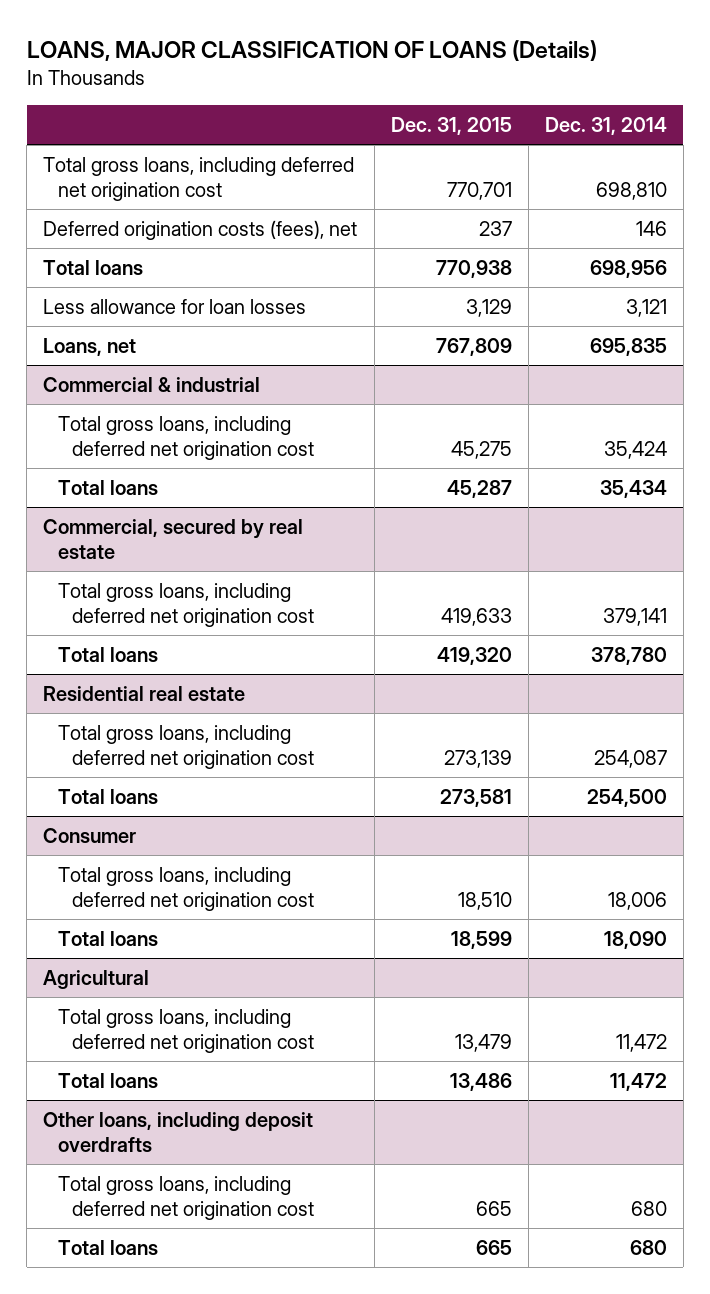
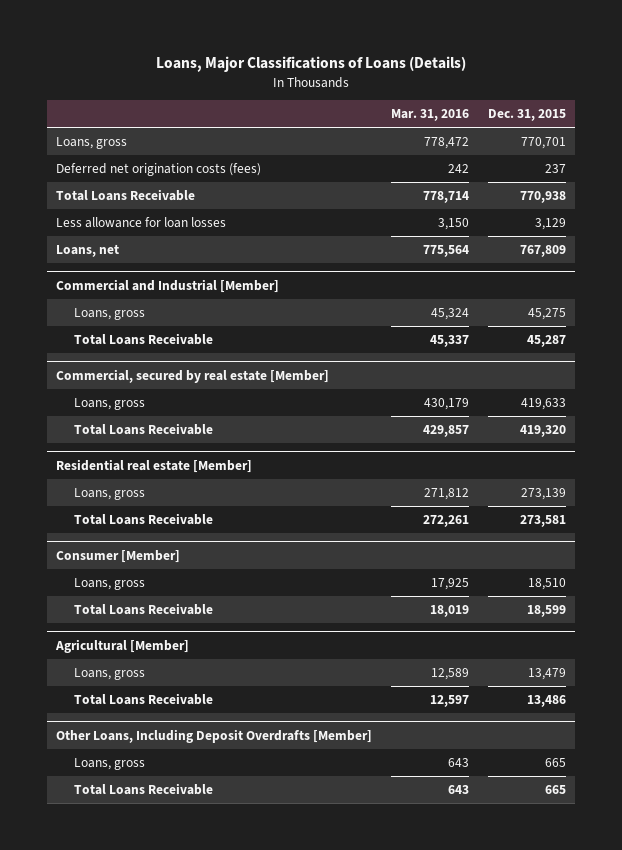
- LOANS, MAJOR CLASSIFICATION OF LOANS (Details)
+ Loans, Major Classifications of Loans (Details)
- | Dec. 31, 2015 | Dec. 31, 2014
+ | Mar. 31, 2016 | Dec. 31, 2015
- Total gross loans, including deferred net origination cost | 770,701 | 698,810
- Deferred origination costs (fees), net | 237 | 146
- Total loans | 770,938 | 698,956
+ Loans, gross | 778,472 | 770,701
+ Deferred net origination costs (fees) | 242 | 237
+ Total Loans Receivable | 778,714 | 770,938
- Commercial & industrial
- Total gross loans, including deferred net origination cost | 45,275 | 35,424
- Total loans | 45,287 | 35,434
- Commercial, secured by real estate
- Total gross loans, including deferred net origination cost | 419,633 | 379,141
- Total loans | 419,320 | 378,780
- Residential real estate
- Total gross loans, including deferred net origination cost | 273,139 | 254,087
- Total loans | 273,581 | 254,500
- Consumer
- Total gross loans, including deferred net origination cost | 18,510 | 18,006
- Total loans | 18,599 | 18,090
- Agricultural
- Total gross loans, including deferred net origination cost | 13,479 | 11,472
- Total loans | 13,486 | 11,472
- Other loans, including deposit overdrafts
- Total gross loans, including deferred net origination cost | 665 | 680
- Total loans | 665 | 680
+ Commercial and Industrial [Member]
+ Loans, gross | 45,324 | 45,275
+ Total Loans Receivable | 45,337 | 45,287
+ Commercial, secured by real estate [Member]
+ Loans, gross | 430,179 | 419,633
+ Total Loans Receivable | 429,857 | 419,320
+ Residential real estate [Member]
+ Loans, gross | 271,812 | 273,139
+ Total Loans Receivable | 272,261 | 273,581
+ Consumer [Member]
+ Loans, gross | 17,925 | 18,510
+ Total Loans Receivable | 18,019 | 18,599
+ Agricultural [Member]
+ Loans, gross | 12,589 | 13,479
+ Total Loans Receivable | 12,597 | 13,486
+ Other Loans, Including Deposit Overdrafts [Member]
+ Loans, gross | 643 | 665
+ Total Loans Receivable | 643 | 665

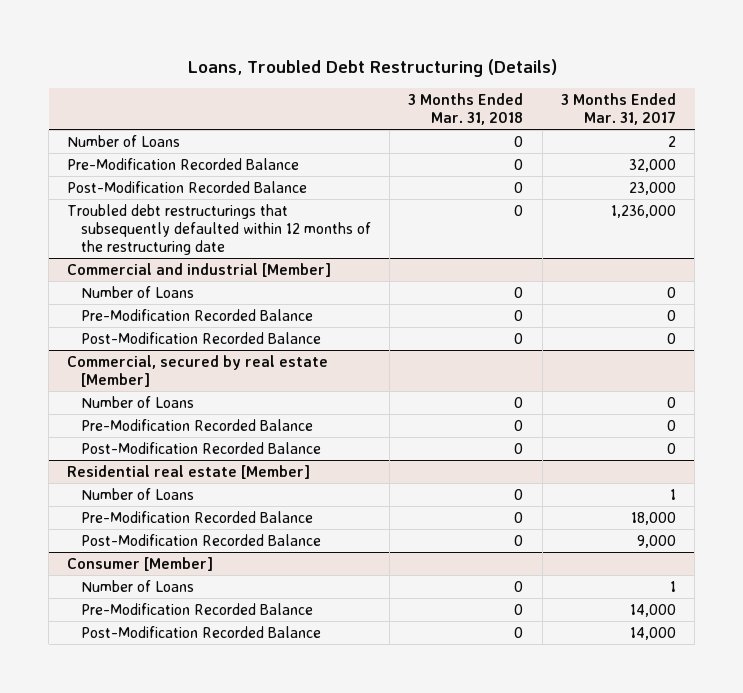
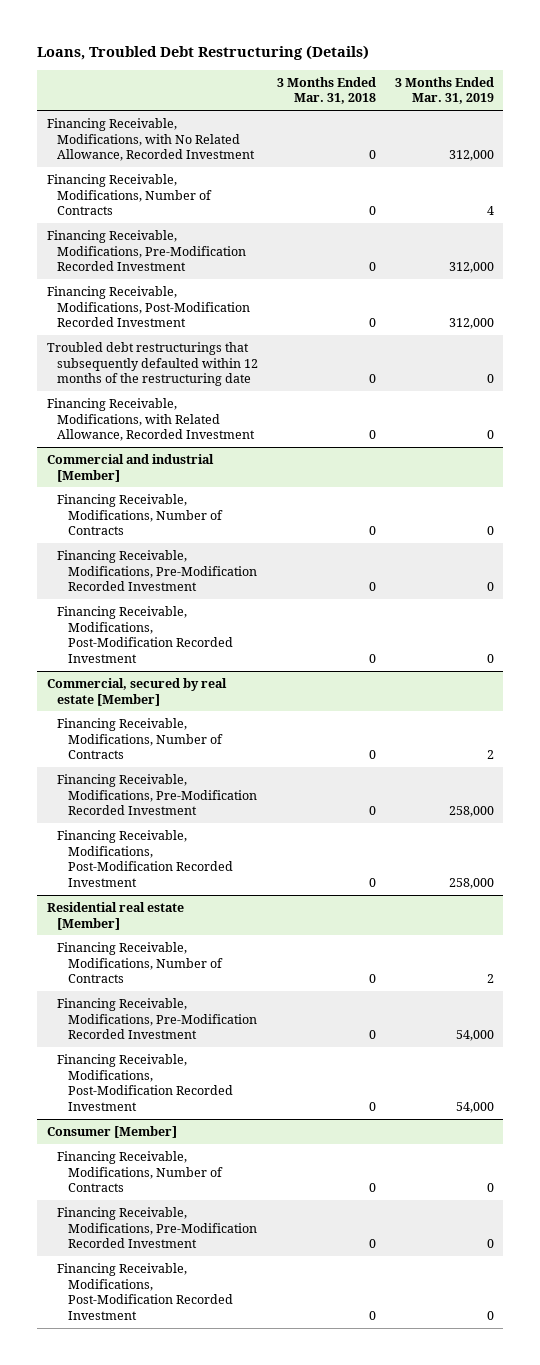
- | 3 Months Ended Mar. 31, 2018 | 3 Months Ended Mar. 31, 2017
+ | 3 Months Ended Mar. 31, 2018 | 3 Months Ended Mar. 31, 2019
- Number of Loans | 0 | 2
- Pre-Modification Recorded Balance | 0 | 32,000
- Post-Modification Recorded Balance | 0 | 23,000
+ Financing Receivable, Modifications, with No Related Allowance, Recorded Investment | 0 | 312,000
+ Financing Receivable, Modifications, Number of Contracts | 0 | 4
+ Financing Receivable, Modifications, Pre-Modification Recorded Investment | 0 | 312,000
+ Financing Receivable, Modifications, Post-Modification Recorded Investment | 0 | 312,000
+ Financing Receivable, Modifications, with Related Allowance, Recorded Investment | 0 | 0
@ Commercial and industrial [Member]
- Number of Loans | 0 | 0
- Pre-Modification Recorded Balance | 0 | 0
- Post-Modification Recorded Balance | 0 | 0
+ Financing Receivable, Modifications, Number of Contracts | 0 | 0
+ Financing Receivable, Modifications, Pre-Modification Recorded Investment | 0 | 0
+ Financing Receivable, Modifications, Post-Modification Recorded Investment | 0 | 0
@ Commercial, secured by real estate [Member]
- Number of Loans | 0 | 0
- Pre-Modification Recorded Balance | 0 | 0
- Post-Modification Recorded Balance | 0 | 0
+ Financing Receivable, Modifications, Number of Contracts | 0 | 2
+ Financing Receivable, Modifications, Pre-Modification Recorded Investment | 0 | 258,000
+ Financing Receivable, Modifications, Post-Modification Recorded Investment | 0 | 258,000
@ Residential real estate [Member]
- Number of Loans | 0 | 1
- Pre-Modification Recorded Balance | 0 | 18,000
- Post-Modification Recorded Balance | 0 | 9,000
+ Financing Receivable, Modifications, Number of Contracts | 0 | 2
+ Financing Receivable, Modifications, Pre-Modification Recorded Investment | 0 | 54,000
+ Financing Receivable, Modifications, Post-Modification Recorded Investment | 0 | 54,000
@ Consumer [Member]
- Number of Loans | 0 | 1
- Pre-Modification Recorded Balance | 0 | 14,000
- Post-Modification Recorded Balance | 0 | 14,000
+ Financing Receivable, Modifications, Number of Contracts | 0 | 0
+ Financing Receivable, Modifications, Pre-Modification Recorded Investment | 0 | 0
+ Financing Receivable, Modifications, Post-Modification Recorded Investment | 0 | 0

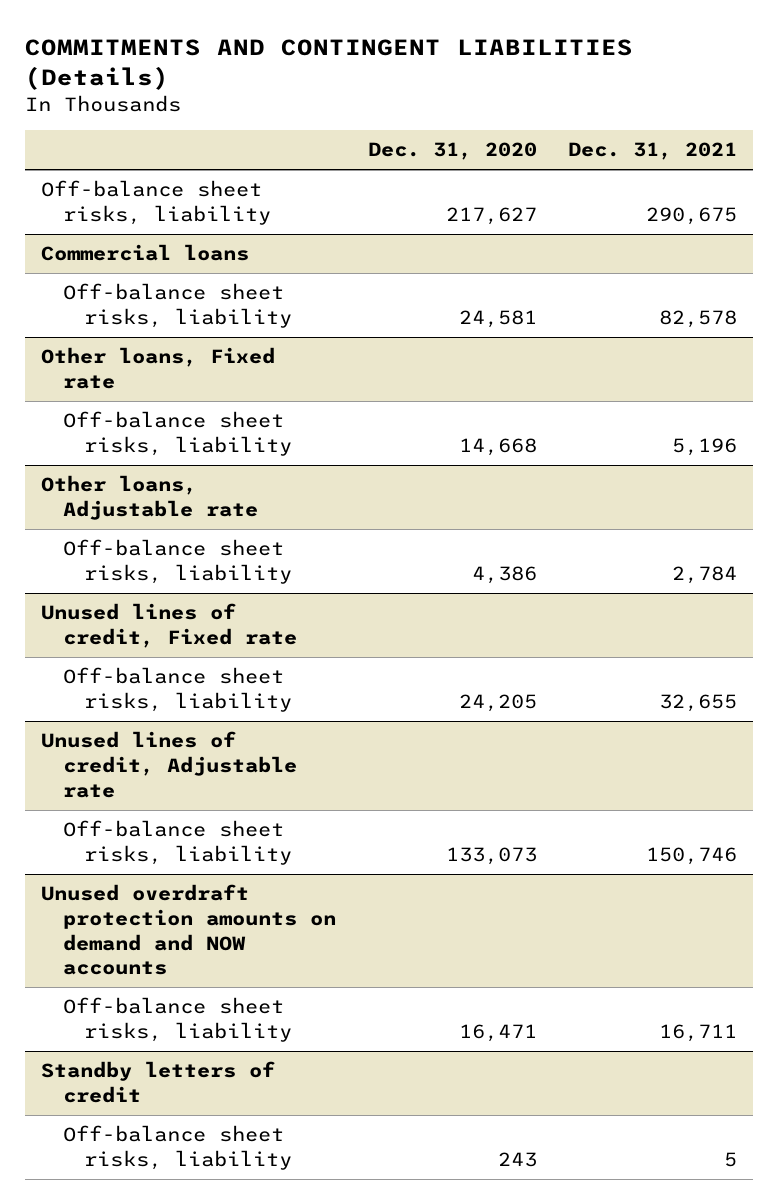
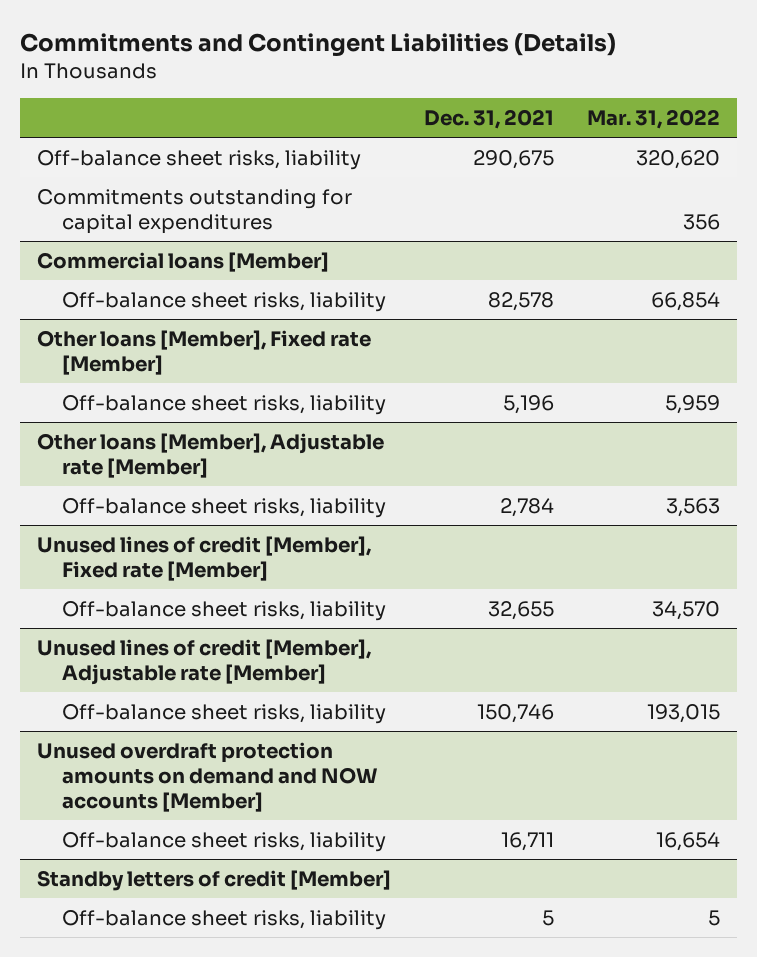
- COMMITMENTS AND CONTINGENT LIABILITIES (Details)
+ Commitments and Contingent Liabilities (Details)
- | Dec. 31, 2020 | Dec. 31, 2021
+ | Dec. 31, 2021 | Mar. 31, 2022
- Commercial loans
+ Commitments outstanding for capital expenditures | | 356
+ Commercial loans [Member]
- Other loans, Fixed rate
+ Other loans [Member], Fixed rate [Member]
- Other loans, Adjustable rate
+ Other loans [Member], Adjustable rate [Member]
- Unused lines of credit, Fixed rate
+ Unused lines of credit [Member], Fixed rate [Member]
- Unused lines of credit, Adjustable rate
+ Unused lines of credit [Member], Adjustable rate [Member]
- Unused overdraft protection amounts on demand and NOW accounts
+ Unused overdraft protection amounts on demand and NOW accounts [Member]
- Standby letters of credit
+ Standby letters of credit [Member]

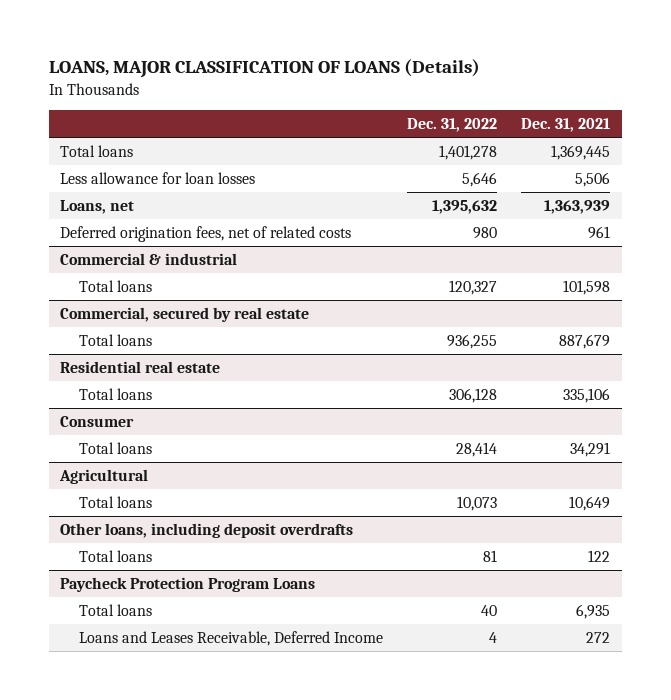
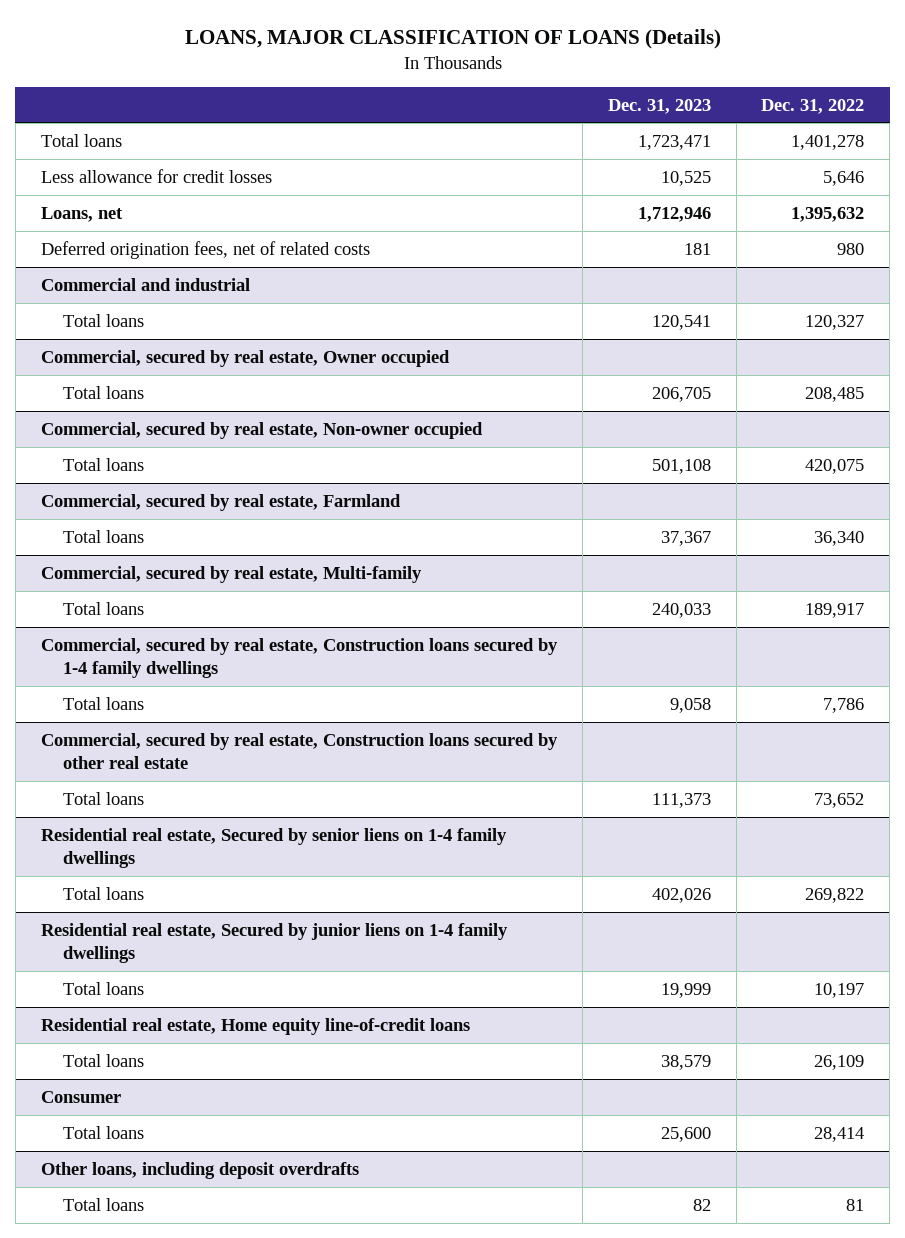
- | Dec. 31, 2022 | Dec. 31, 2021
+ | Dec. 31, 2023 | Dec. 31, 2022
- Less allowance for loan losses | 5,646 | 5,506
+ Less allowance for credit losses | 10,525 | 5,646
- Commercial & industrial
+ Commercial and industrial
- Commercial, secured by real estate
- Total loans | 936,255 | 887,679
- Residential real estate
- Total loans | 306,128 | 335,106
+ Commercial, secured by real estate, Owner occupied
+ Total loans | 206,705 | 208,485
+ Commercial, secured by real estate, Non-owner occupied
+ Total loans | 501,108 | 420,075
+ Commercial, secured by real estate, Farmland
+ Total loans | 37,367 | 36,340
+ Commercial, secured by real estate, Multi-family
+ Total loans | 240,033 | 189,917
+ Commercial, secured by real estate, Construction loans secured by 1-4 family dwellings
+ Total loans | 9,058 | 7,786
+ Commercial, secured by real estate, Construction loans secured by other real estate
+ Total loans | 111,373 | 73,652
+ Residential real estate, Secured by senior liens on 1-4 family dwellings
+ Total loans | 402,026 | 269,822
+ Residential real estate, Secured by junior liens on 1-4 family dwellings
+ Total loans | 19,999 | 10,197
+ Residential real estate, Home equity line-of-credit loans
+ Total loans | 38,579 | 26,109
- Agricultural
- Total loans | 10,073 | 10,649
- Paycheck Protection Program Loans
- Total loans | 40 | 6,935
- Loans and Leases Receivable, Deferred Income | 4 | 272

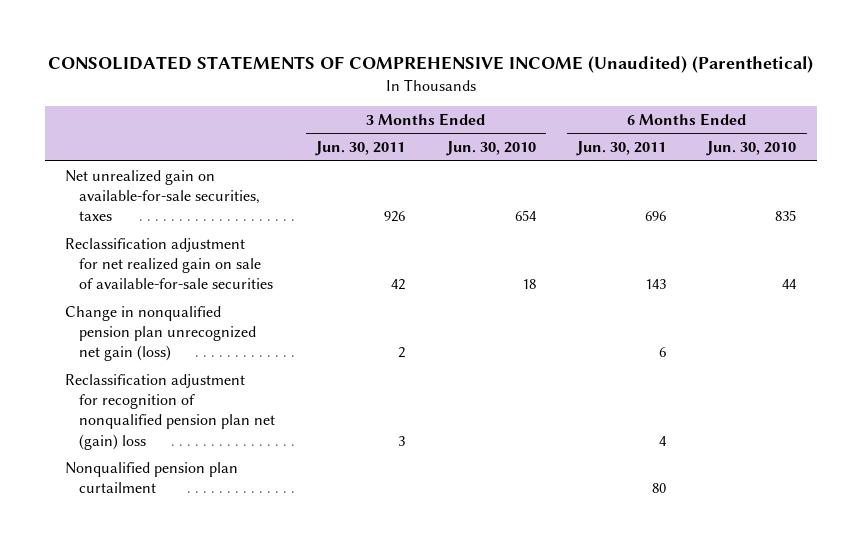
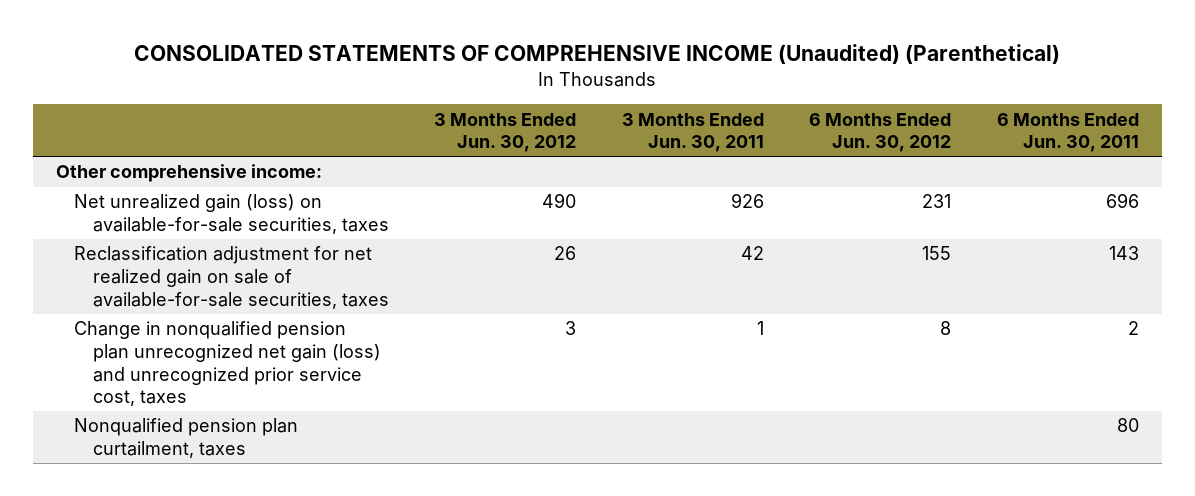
- | 3 Months Ended Jun. 30, 2011 | 3 Months Ended Jun. 30, 2010 | 6 Months Ended Jun. 30, 2011 | 6 Months Ended Jun. 30, 2010
+ | 3 Months Ended Jun. 30, 2012 | 3 Months Ended Jun. 30, 2011 | 6 Months Ended Jun. 30, 2012 | 6 Months Ended Jun. 30, 2011
- Net unrealized gain on available-for-sale securities, taxes | 926 | 654 | 696 | 835
- Reclassification adjustment for net realized gain on sale of available-for-sale securities | 42 | 18 | 143 | 44
- Change in nonqualified pension plan unrecognized net gain (loss) | 2 | | 6 |
- Reclassification adjustment for recognition of nonqualified pension plan net (gain) loss | 3 | | 4 |
- Nonqualified pension plan curtailment | | | 80 |
+ Other comprehensive income:
+ Net unrealized gain (loss) on available-for-sale securities, taxes | 490 | 926 | 231 | 696
+ Reclassification adjustment for net realized gain on sale of available-for-sale securities, taxes | 26 | 42 | 155 | 143
+ Change in nonqualified pension plan unrecognized net gain (loss) and unrecognized prior service cost, taxes | 3 | 1 | 8 | 2
+ Nonqualified pension plan curtailment, taxes | | | | 80

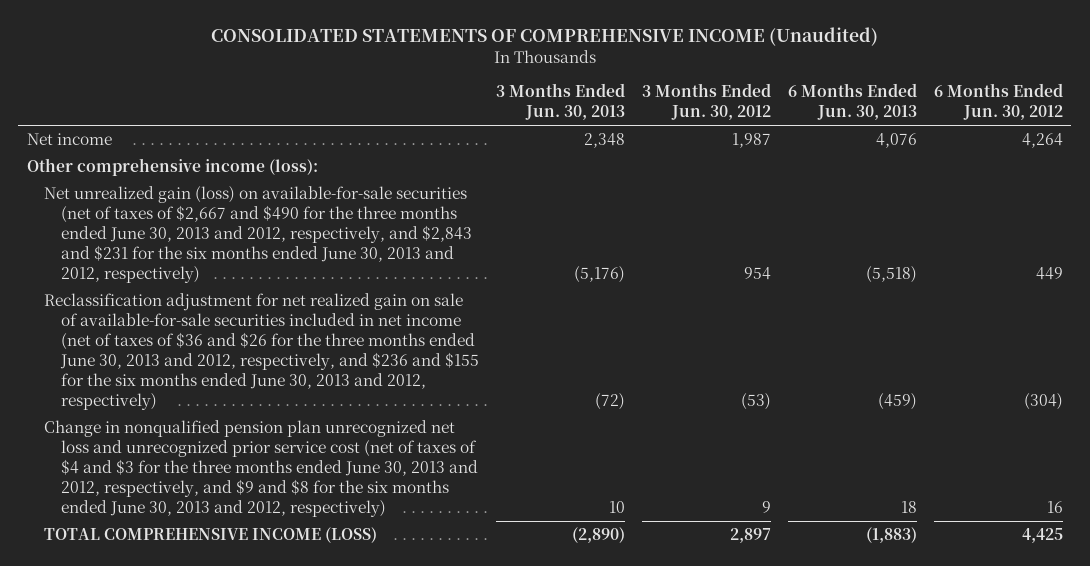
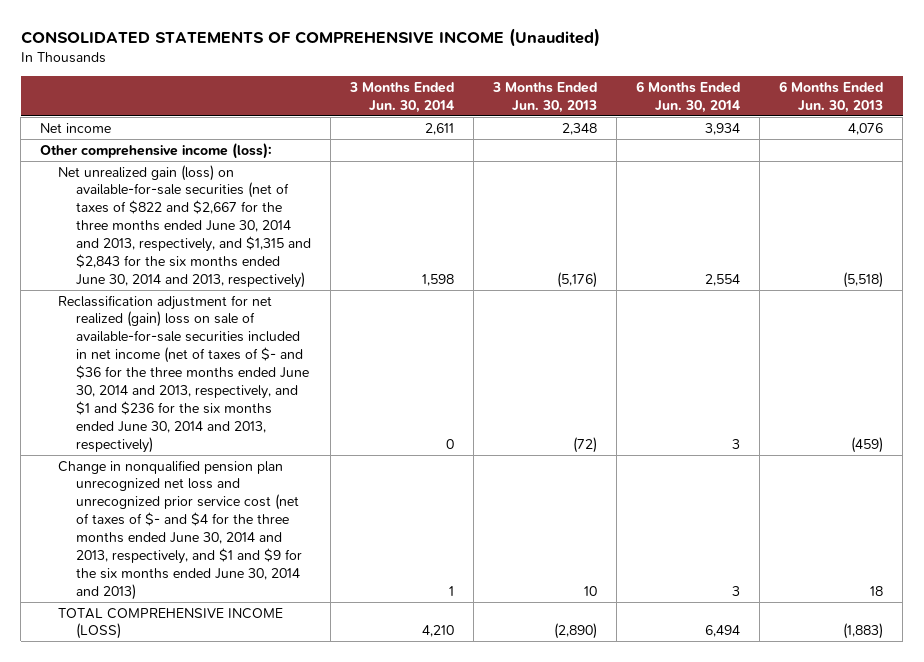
- | 3 Months Ended Jun. 30, 2013 | 3 Months Ended Jun. 30, 2012 | 6 Months Ended Jun. 30, 2013 | 6 Months Ended Jun. 30, 2012
+ | 3 Months Ended Jun. 30, 2014 | 3 Months Ended Jun. 30, 2013 | 6 Months Ended Jun. 30, 2014 | 6 Months Ended Jun. 30, 2013
- Net unrealized gain (loss) on available-for-sale securities (net of taxes of $2,667 and $490 for the three months ended June 30, 2013 and 2012, respectively, and $2,843 and $231 for the six months ended June 30, 2013 and 2012, respectively) | (5,176) | 954 | (5,518) | 449
- Reclassification adjustment for net realized gain on sale of available-for-sale securities included in net income (net of taxes of $36 and $26 for the three months ended June 30, 2013 and 2012, respectively, and $236 and $155 for the six months ended June 30, 2013 and 2012, respectively) | (72) | (53) | (459) | (304)
- Change in nonqualified pension plan unrecognized net loss and unrecognized prior service cost (net of taxes of $4 and $3 for the three months ended June 30, 2013 and 2012, respectively, and $9 and $8 for the six months ended June 30, 2013 and 2012, respectively) | 10 | 9 | 18 | 16
+ Net unrealized gain (loss) on available-for-sale securities (net of taxes of $822 and $2,667 for the three months ended June 30, 2014 and 2013, respectively, and $1,315 and $2,843 for the six months ended June 30, 2014 and 2013, respectively) | 1,598 | (5,176) | 2,554 | (5,518)
+ Reclassification adjustment for net realized (gain) loss on sale of available-for-sale securities included in net income (net of taxes of $- and $36 for the three months ended June 30, 2014 and 2013, respectively, and $1 and $236 for the six months ended June 30, 2014 and 2013, respectively) | 0 | (72) | 3 | (459)
+ Change in nonqualified pension plan unrecognized net loss and unrecognized prior service cost (net of taxes of $- and $4 for the three months ended June 30, 2014 and 2013, respectively, and $1 and $9 for the six months ended June 30, 2014 and 2013) | 1 | 10 | 3 | 18

